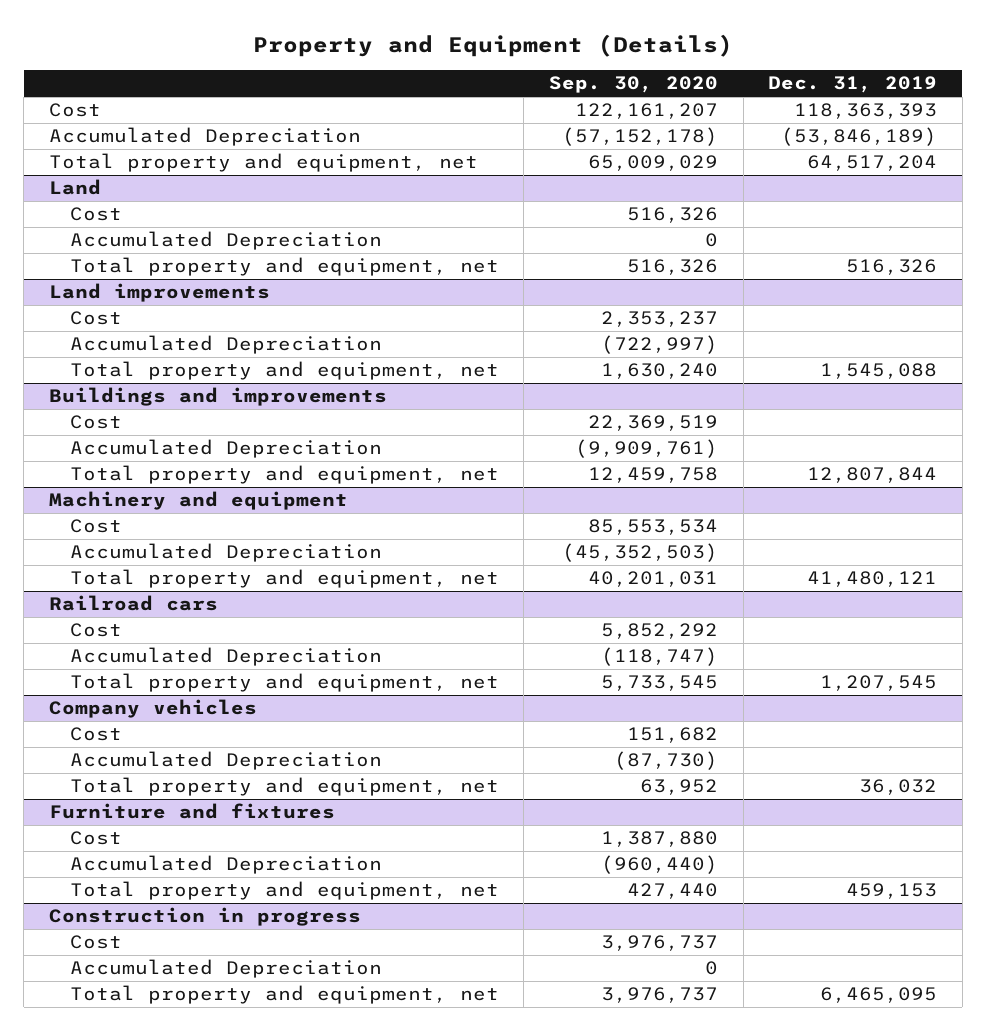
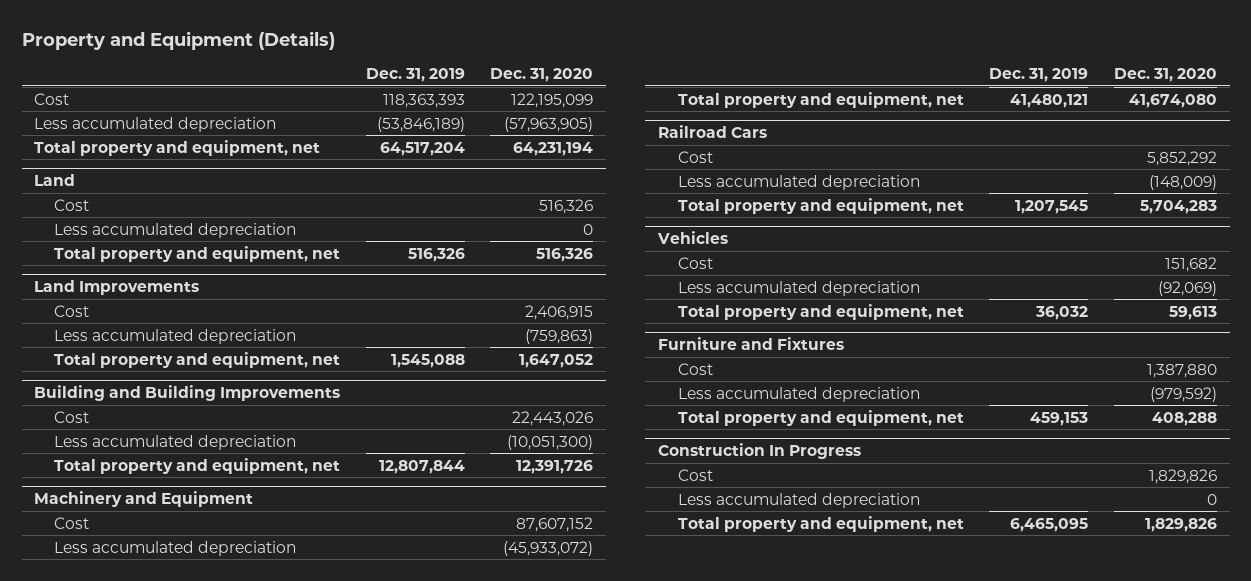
- | Sep. 30, 2020 | Dec. 31, 2019
+ | Dec. 31, 2019 | Dec. 31, 2020
- Accumulated Depreciation | (57,152,178) | (53,846,189)
+ Less accumulated depreciation | (53,846,189) | (57,963,905)
@ Land
- Accumulated Depreciation | 0 |
+ Less accumulated depreciation | | 0
- Land improvements
+ Land Improvements
- Accumulated Depreciation | (722,997) |
+ Less accumulated depreciation | | (759,863)
- Buildings and improvements
+ Building and Building Improvements
- Accumulated Depreciation | (9,909,761) |
+ Less accumulated depreciation | | (10,051,300)
- Machinery and equipment
+ Machinery and Equipment
- Accumulated Depreciation | (45,352,503) |
+ Less accumulated depreciation | | (45,933,072)
- Railroad cars
+ Railroad Cars
- Accumulated Depreciation | (118,747) |
+ Less accumulated depreciation | | (148,009)
- Company vehicles
+ Vehicles
- Accumulated Depreciation | (87,730) |
+ Less accumulated depreciation | | (92,069)
- Furniture and fixtures
+ Furniture and Fixtures
- Accumulated Depreciation | (960,440) |
+ Less accumulated depreciation | | (979,592)
- Construction in progress
+ Construction In Progress
- Accumulated Depreciation | 0 |
+ Less accumulated depreciation | | 0

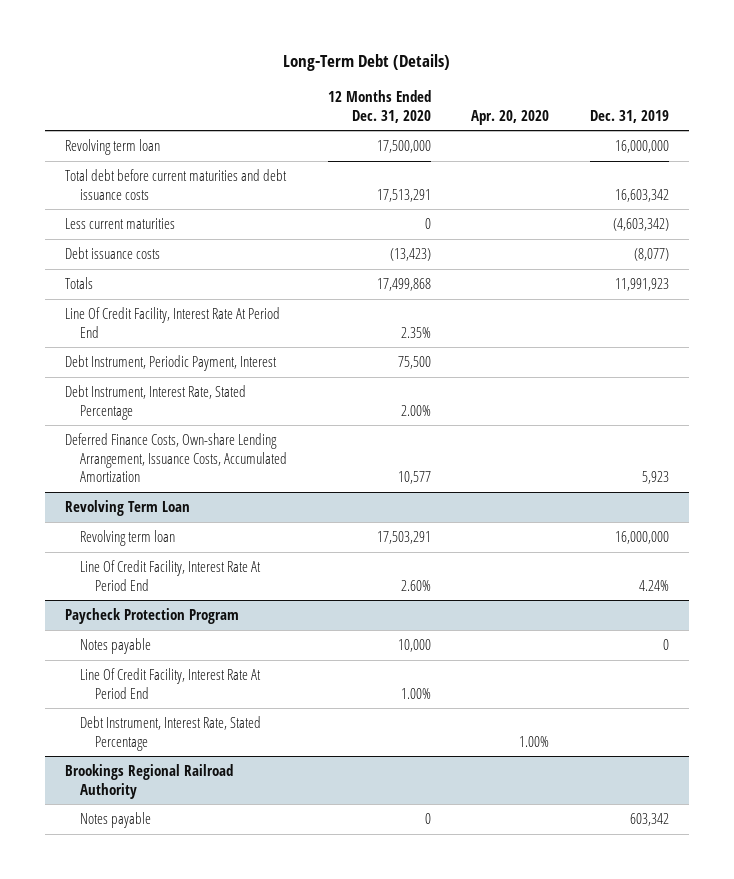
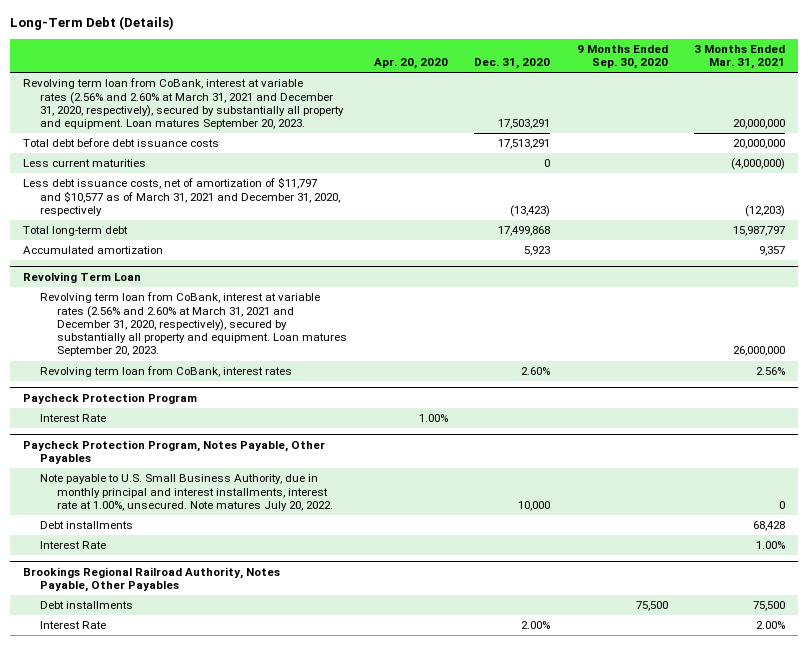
- | 12 Months Ended Dec. 31, 2020 | Apr. 20, 2020 | Dec. 31, 2019
+ | Apr. 20, 2020 | Dec. 31, 2020 | 9 Months Ended Sep. 30, 2020 | 3 Months Ended Mar. 31, 2021
- Revolving term loan | 17,500,000 | | 16,000,000
- Total debt before current maturities and debt issuance costs | 17,513,291 | | 16,603,342
+ Revolving term loan from CoBank, interest at variable rates (2.56% and 2.60% at March 31, 2021 and December 31, 2020, respectively), secured by substantially all property and equipment. Loan matures September 20, 2023. | | 17,503,291 | | 20,000,000
+ Total debt before debt issuance costs | | 17,513,291 | | 20,000,000
- Debt issuance costs | (13,423) | | (8,077)
- Totals | 17,499,868 | | 11,991,923
- Line Of Credit Facility, Interest Rate At Period End | 2.35% | |
- Debt Instrument, Periodic Payment, Interest | 75,500 | |
- Debt Instrument, Interest Rate, Stated Percentage | 2.00% | |
- Deferred Finance Costs, Own-share Lending Arrangement, Issuance Costs, Accumulated Amortization | 10,577 | | 5,923
+ Less debt issuance costs, net of amortization of $11,797 and $10,577 as of March 31, 2021 and December 31, 2020, respectively | | (13,423) | | (12,203)
+ Total long-term debt | | 17,499,868 | | 15,987,797
+ Accumulated amortization | | 5,923 | | 9,357
@ Revolving Term Loan
- Revolving term loan | 17,503,291 | | 16,000,000
- Line Of Credit Facility, Interest Rate At Period End | 2.60% | | 4.24%
+ Revolving term loan from CoBank, interest at variable rates (2.56% and 2.60% at March 31, 2021 and December 31, 2020, respectively), secured by substantially all property and equipment. Loan matures September 20, 2023. | | | | 26,000,000
+ Revolving term loan from CoBank, interest rates | | 2.60% | | 2.56%
@ Paycheck Protection Program
- Notes payable | 10,000 | | 0
- Line Of Credit Facility, Interest Rate At Period End | 1.00% | |
- Debt Instrument, Interest Rate, Stated Percentage | | 1.00% |
- Brookings Regional Railroad Authority
- Notes payable | 0 | | 603,342
@ Paycheck Protection Program
+ Interest Rate | 1.00% | | |
+ Paycheck Protection Program, Notes Payable, Other Payables
+ Note payable to U.S. Small Business Authority, due in monthly principal and interest installments, interest rate at 1.00%, unsecured. Note matures July 20, 2022. | | 10,000 | | 0
+ Debt installments | | | | 68,428
+ Interest Rate | | | | 1.00%
+ Brookings Regional Railroad Authority, Notes Payable, Other Payables
+ Debt installments | | | 75,500 | 75,500
+ Interest Rate | | 2.00% | | 2.00%

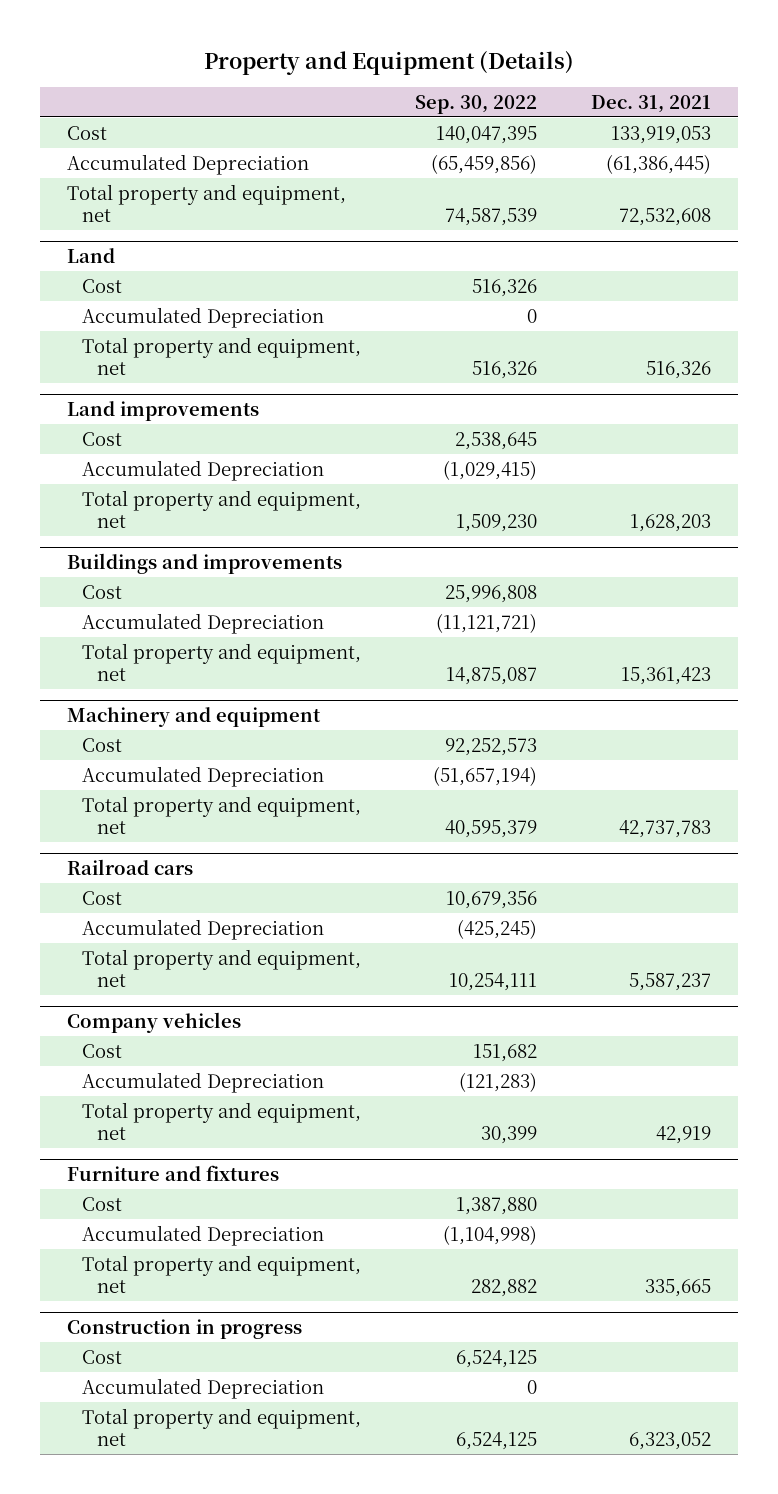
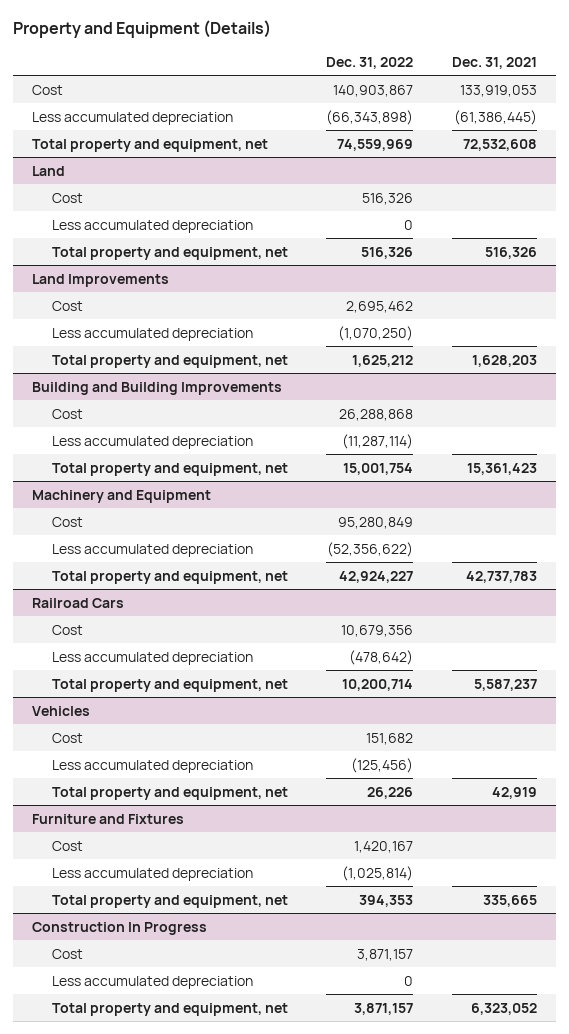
- | Sep. 30, 2022 | Dec. 31, 2021
+ | Dec. 31, 2022 | Dec. 31, 2021
- Accumulated Depreciation | (65,459,856) | (61,386,445)
+ Less accumulated depreciation | (66,343,898) | (61,386,445)
@ Land
- Accumulated Depreciation | 0 |
+ Less accumulated depreciation | 0 |
- Land improvements
+ Land Improvements
- Accumulated Depreciation | (1,029,415) |
+ Less accumulated depreciation | (1,070,250) |
- Buildings and improvements
+ Building and Building Improvements
- Accumulated Depreciation | (11,121,721) |
+ Less accumulated depreciation | (11,287,114) |
- Machinery and equipment
+ Machinery and Equipment
- Accumulated Depreciation | (51,657,194) |
+ Less accumulated depreciation | (52,356,622) |
- Railroad cars
+ Railroad Cars
- Accumulated Depreciation | (425,245) |
+ Less accumulated depreciation | (478,642) |
- Company vehicles
+ Vehicles
- Accumulated Depreciation | (121,283) |
+ Less accumulated depreciation | (125,456) |
- Furniture and fixtures
+ Furniture and Fixtures
- Accumulated Depreciation | (1,104,998) |
+ Less accumulated depreciation | (1,025,814) |
- Construction in progress
+ Construction In Progress
- Accumulated Depreciation | 0 |
+ Less accumulated depreciation | 0 |

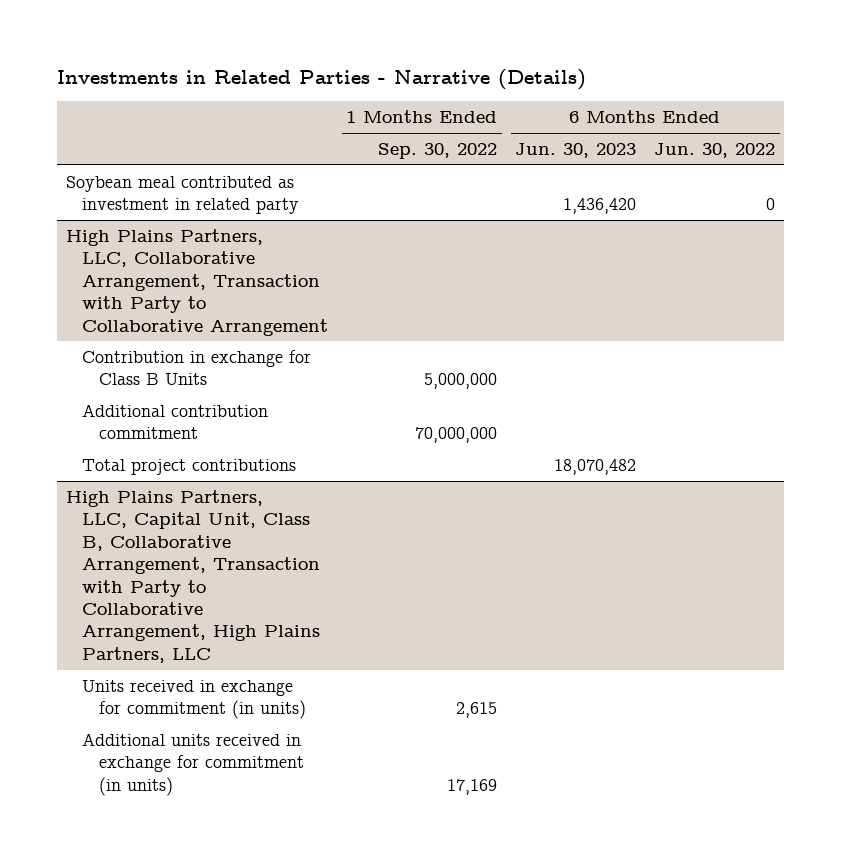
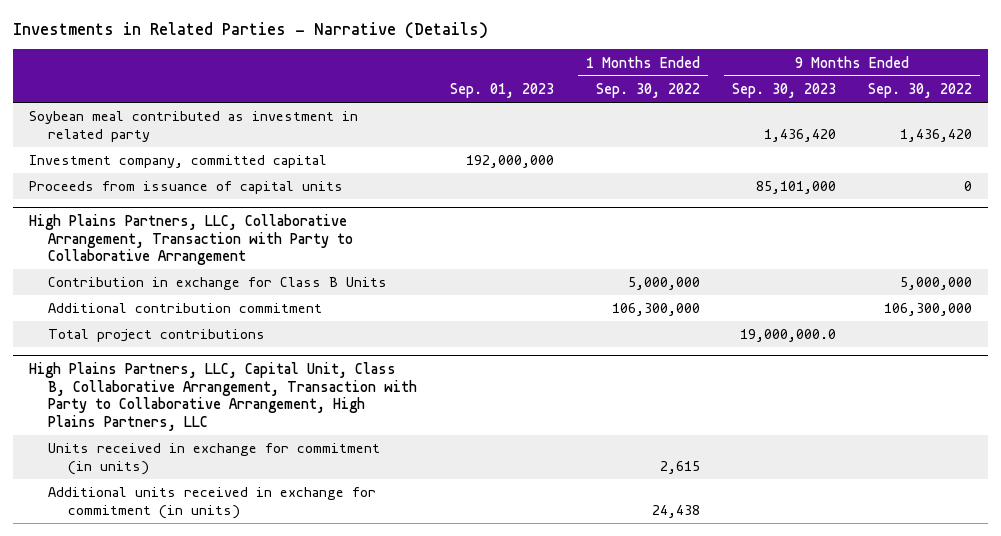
- | 1 Months Ended Sep. 30, 2022 | 6 Months Ended Jun. 30, 2023 | 6 Months Ended Jun. 30, 2022
+ | Sep. 01, 2023 | 1 Months Ended Sep. 30, 2022 | 9 Months Ended Sep. 30, 2023 | 9 Months Ended Sep. 30, 2022
+ Investment company, committed capital | 192,000,000 | | |
+ Proceeds from issuance of capital units | | | 85,101,000 | 0
@ High Plains Partners, LLC, Collaborative Arrangement, Transaction with Party to Collaborative Arrangement
- Additional contribution commitment | 70,000,000 | |
+ Additional contribution commitment | | 106,300,000 | | 106,300,000
@ High Plains Partners, LLC, Capital Unit, Class B, Collaborative Arrangement, Transaction with Party to Collaborative Arrangement, High Plains Partners, LLC
- Additional units received in exchange for commitment (in units) | 17,169 | |
+ Additional units received in exchange for commitment (in units) | | 24,438 | |

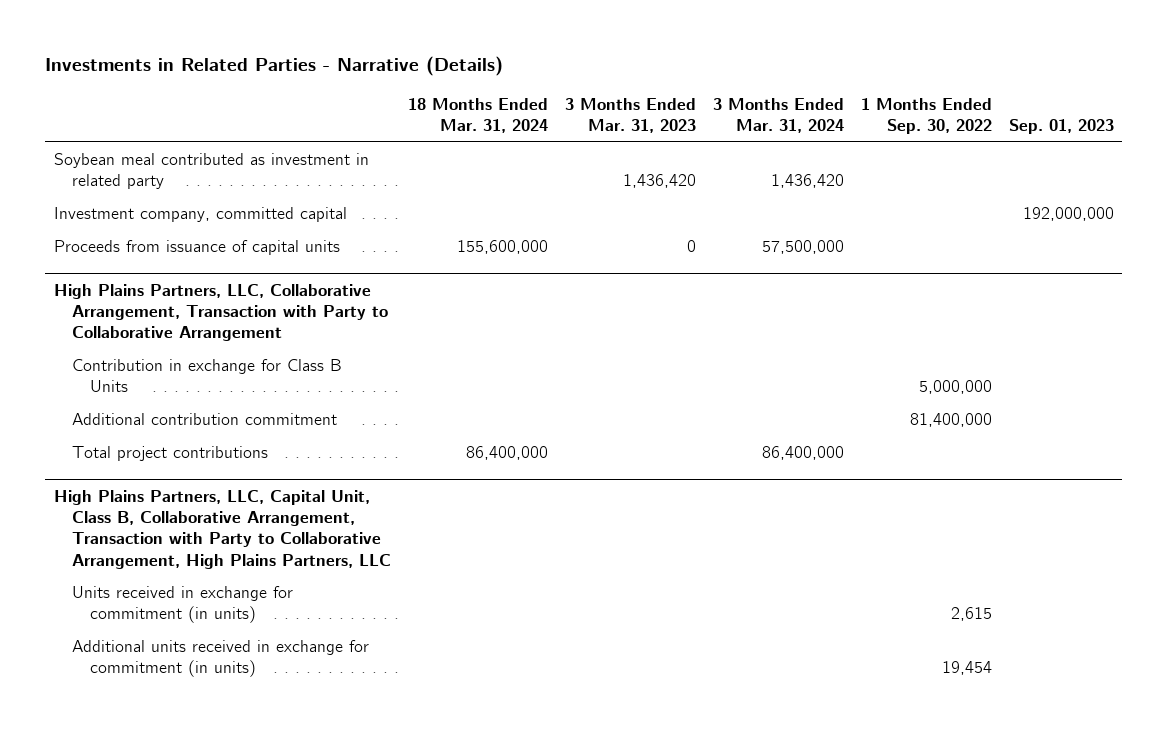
- | Sep. 01, 2023 | 1 Months Ended Sep. 30, 2022 | 9 Months Ended Sep. 30, 2023 | 9 Months Ended Sep. 30, 2022
+ | 18 Months Ended Mar. 31, 2024 | 3 Months Ended Mar. 31, 2023 | 3 Months Ended Mar. 31, 2024 | 1 Months Ended Sep. 30, 2022 | Sep. 01, 2023
@ High Plains Partners, LLC, Collaborative Arrangement, Transaction with Party to Collaborative Arrangement
- Additional contribution commitment | | 106,300,000 | | 106,300,000
+ Additional contribution commitment | | | | 81,400,000 |
@ High Plains Partners, LLC, Capital Unit, Class B, Collaborative Arrangement, Transaction with Party to Collaborative Arrangement, High Plains Partners, LLC
- Additional units received in exchange for commitment (in units) | | 24,438 | |
+ Additional units received in exchange for commitment (in units) | | | | 19,454 |

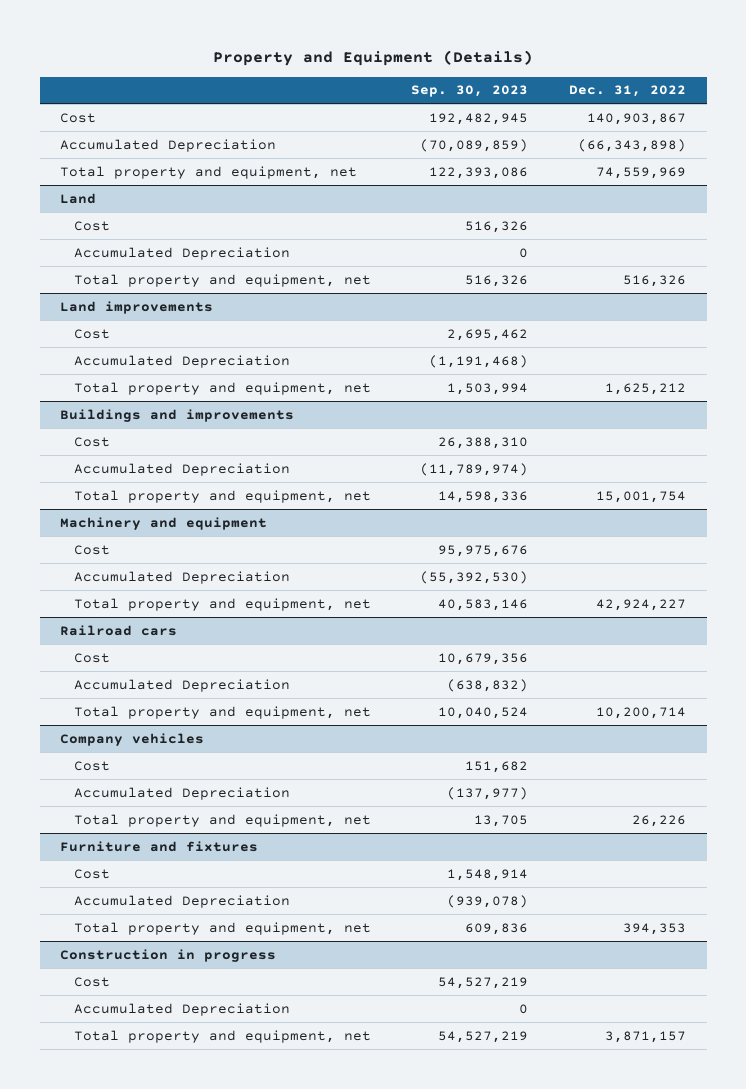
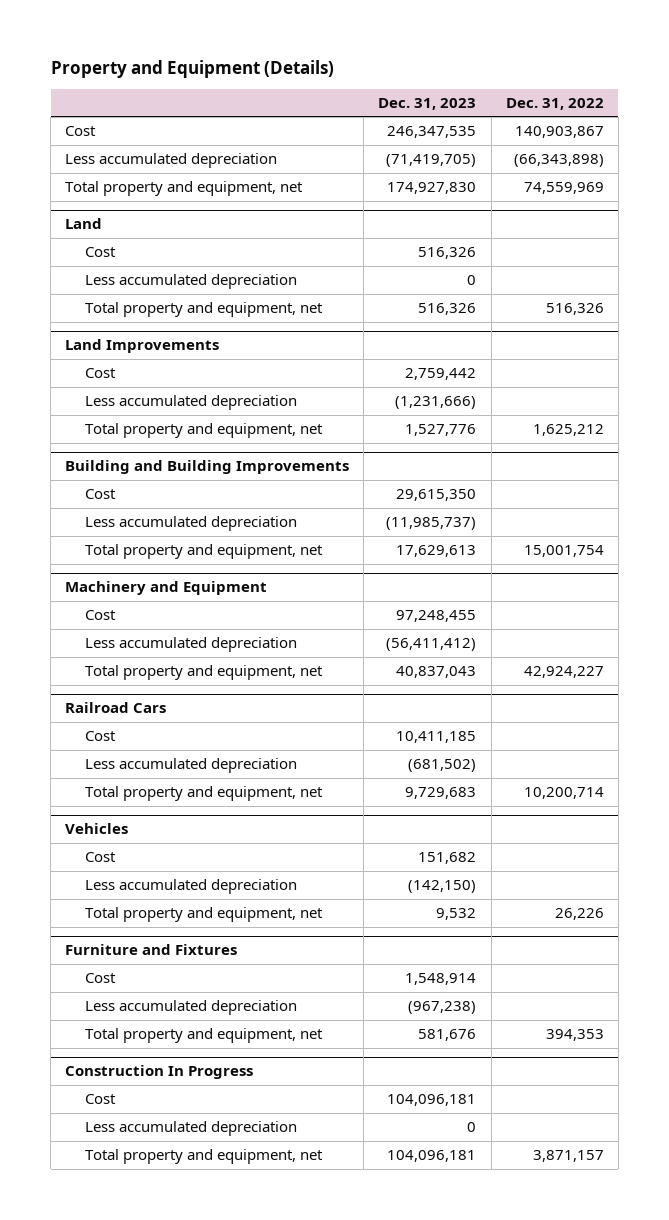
- | Sep. 30, 2023 | Dec. 31, 2022
+ | Dec. 31, 2023 | Dec. 31, 2022
- Accumulated Depreciation | (70,089,859) | (66,343,898)
+ Less accumulated depreciation | (71,419,705) | (66,343,898)
@ Land
- Accumulated Depreciation | 0 |
+ Less accumulated depreciation | 0 |
- Land improvements
+ Land Improvements
- Accumulated Depreciation | (1,191,468) |
+ Less accumulated depreciation | (1,231,666) |
- Buildings and improvements
+ Building and Building Improvements
- Accumulated Depreciation | (11,789,974) |
+ Less accumulated depreciation | (11,985,737) |
- Machinery and equipment
+ Machinery and Equipment
- Accumulated Depreciation | (55,392,530) |
+ Less accumulated depreciation | (56,411,412) |
- Railroad cars
+ Railroad Cars
- Accumulated Depreciation | (638,832) |
+ Less accumulated depreciation | (681,502) |
- Company vehicles
+ Vehicles
- Accumulated Depreciation | (137,977) |
+ Less accumulated depreciation | (142,150) |
- Furniture and fixtures
+ Furniture and Fixtures
- Accumulated Depreciation | (939,078) |
+ Less accumulated depreciation | (967,238) |
- Construction in progress
+ Construction In Progress
- Accumulated Depreciation | 0 |
+ Less accumulated depreciation | 0 |

